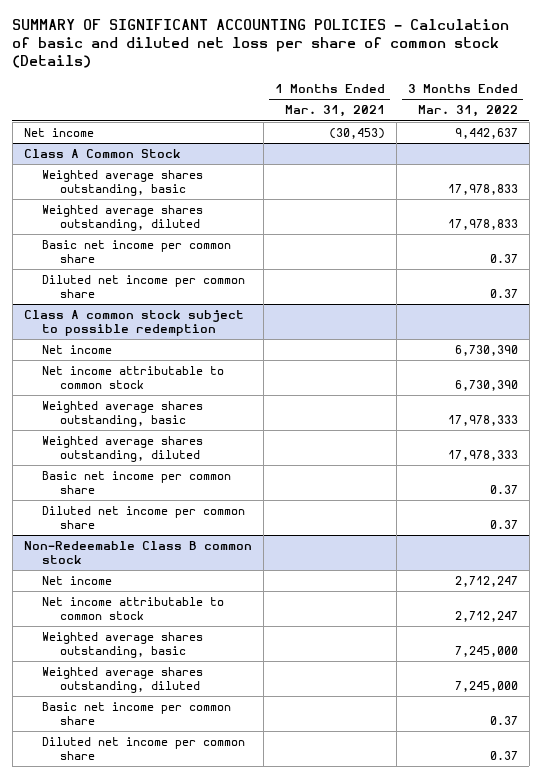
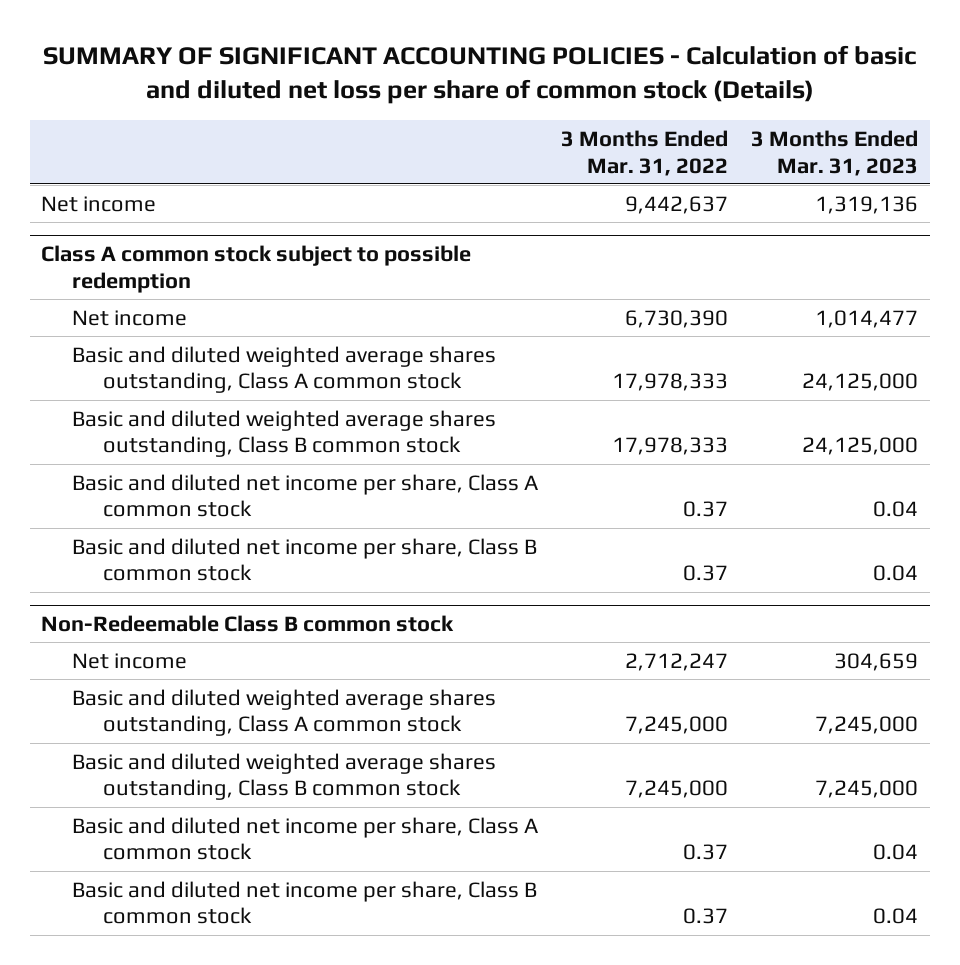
- | 1 Months Ended Mar. 31, 2021 | 3 Months Ended Mar. 31, 2022
+ | 3 Months Ended Mar. 31, 2022 | 3 Months Ended Mar. 31, 2023
- Class A Common Stock
- Weighted average shares outstanding, basic | | 17,978,833
- Weighted average shares outstanding, diluted | | 17,978,833
- Basic net income per common share | | 0.37
- Diluted net income per common share | | 0.37
@ Class A common stock subject to possible redemption
- Net income attributable to common stock | | 6,730,390
- Weighted average shares outstanding, basic | | 17,978,333
- Weighted average shares outstanding, diluted | | 17,978,333
- Basic net income per common share | | 0.37
- Diluted net income per common share | | 0.37
+ Basic and diluted weighted average shares outstanding, Class A common stock | 17,978,333 | 24,125,000
+ Basic and diluted weighted average shares outstanding, Class B common stock | 17,978,333 | 24,125,000
+ Basic and diluted net income per share, Class A common stock | 0.37 | 0.04
+ Basic and diluted net income per share, Class B common stock | 0.37 | 0.04
@ Non-Redeemable Class B common stock
- Net income attributable to common stock | | 2,712,247
- Weighted average shares outstanding, basic | | 7,245,000
- Weighted average shares outstanding, diluted | | 7,245,000
- Basic net income per common share | | 0.37
- Diluted net income per common share | | 0.37
+ Basic and diluted weighted average shares outstanding, Class A common stock | 7,245,000 | 7,245,000
+ Basic and diluted weighted average shares outstanding, Class B common stock | 7,245,000 | 7,245,000
+ Basic and diluted net income per share, Class A common stock | 0.37 | 0.04
+ Basic and diluted net income per share, Class B common stock | 0.37 | 0.04

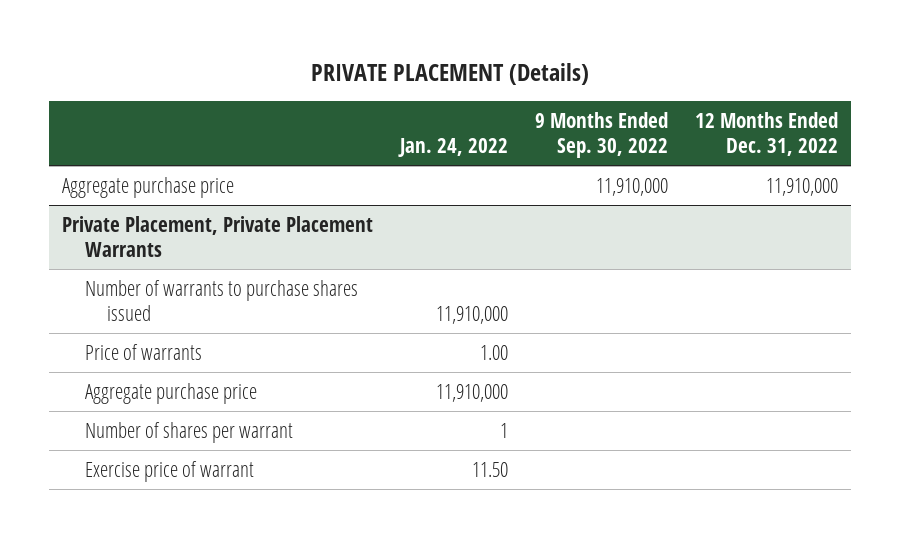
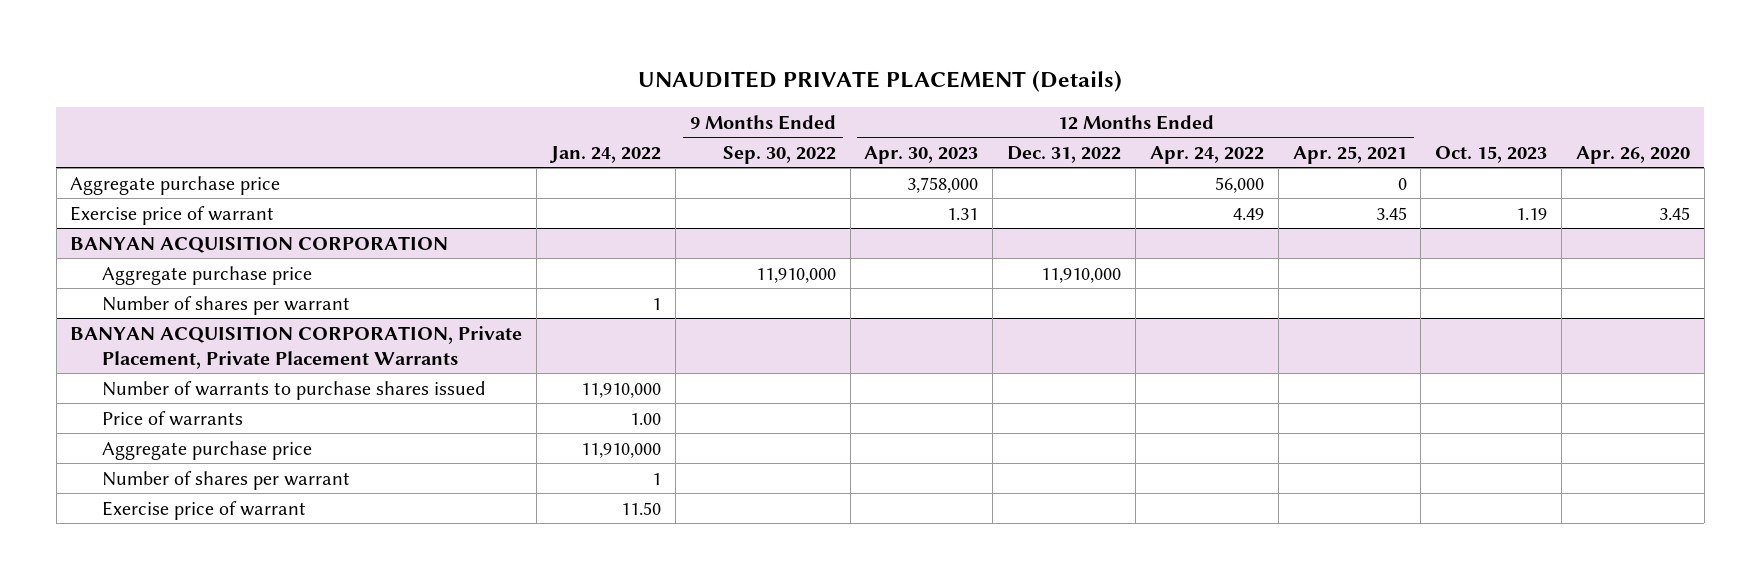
- PRIVATE PLACEMENT (Details)
+ UNAUDITED PRIVATE PLACEMENT (Details)
- | Jan. 24, 2022 | 9 Months Ended Sep. 30, 2022 | 12 Months Ended Dec. 31, 2022
+ | Jan. 24, 2022 | 9 Months Ended Sep. 30, 2022 | 12 Months Ended Apr. 30, 2023 | 12 Months Ended Dec. 31, 2022 | 12 Months Ended Apr. 24, 2022 | 12 Months Ended Apr. 25, 2021 | Oct. 15, 2023 | Apr. 26, 2020
+ Aggregate purchase price | | | 3,758,000 | | 56,000 | 0 | |
+ Exercise price of warrant | | | 1.31 | | 4.49 | 3.45 | 1.19 | 3.45
+ BANYAN ACQUISITION CORPORATION
- Private Placement, Private Placement Warrants
+ Number of shares per warrant | 1 | | | | | | |
+ BANYAN ACQUISITION CORPORATION, Private Placement, Private Placement Warrants

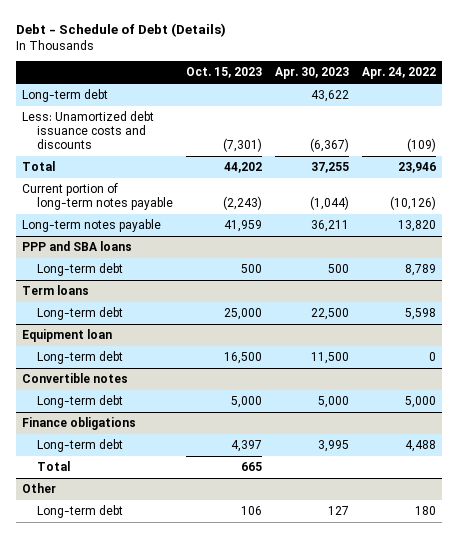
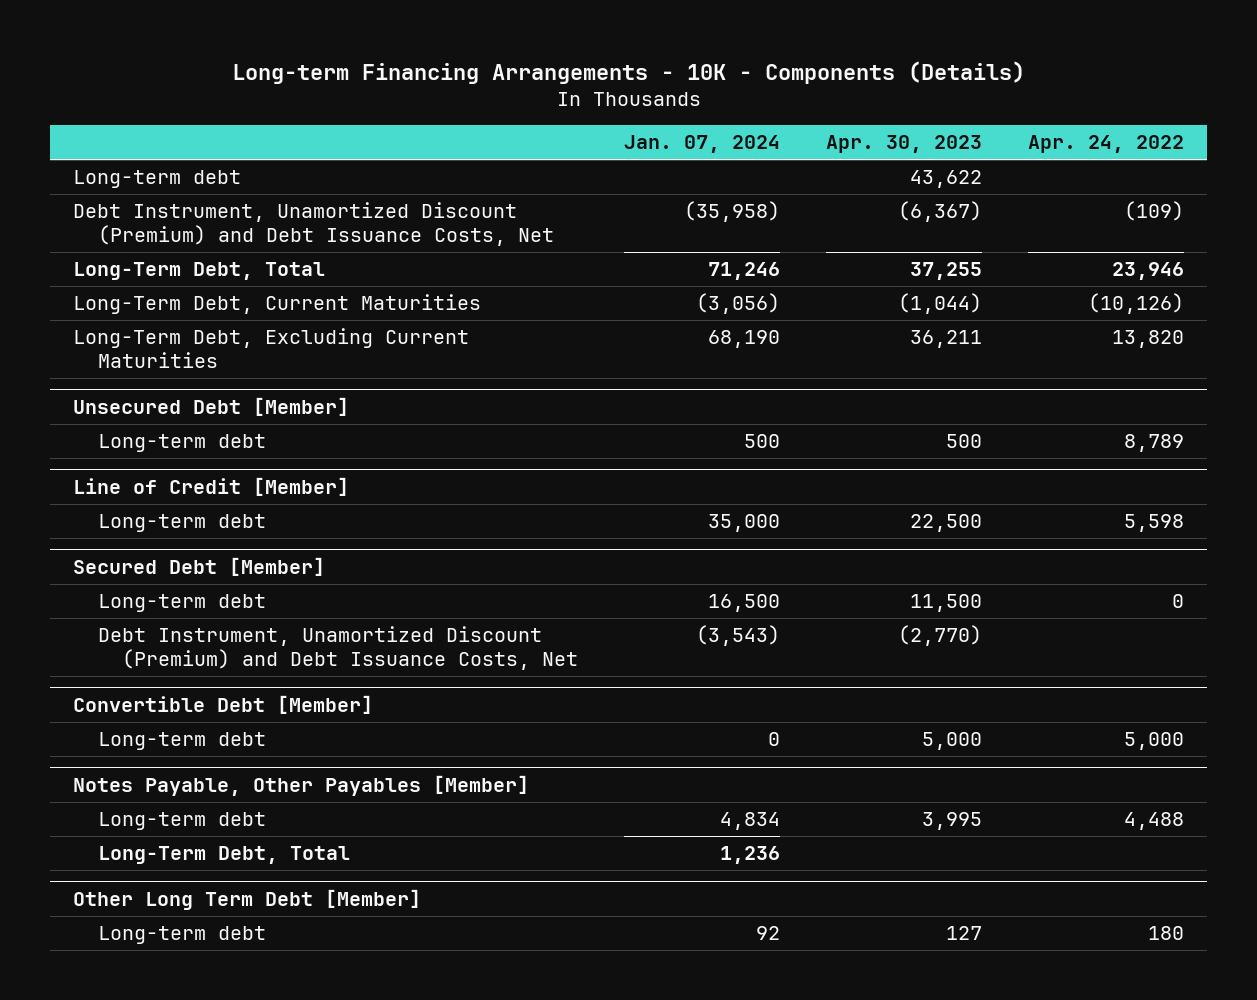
- Debt - Schedule of Debt (Details)
+ Long-term Financing Arrangements - 10K - Components (Details)
- | Oct. 15, 2023 | Apr. 30, 2023 | Apr. 24, 2022
+ | Jan. 07, 2024 | Apr. 30, 2023 | Apr. 24, 2022
- Less: Unamortized debt issuance costs and discounts | (7,301) | (6,367) | (109)
- Total | 44,202 | 37,255 | 23,946
- Current portion of long-term notes payable | (2,243) | (1,044) | (10,126)
- Long-term notes payable | 41,959 | 36,211 | 13,820
- PPP and SBA loans
+ Debt Instrument, Unamortized Discount (Premium) and Debt Issuance Costs, Net | (35,958) | (6,367) | (109)
+ Long-Term Debt, Total | 71,246 | 37,255 | 23,946
+ Long-Term Debt, Current Maturities | (3,056) | (1,044) | (10,126)
+ Long-Term Debt, Excluding Current Maturities | 68,190 | 36,211 | 13,820
+ Unsecured Debt [Member]
- Term loans
+ Line of Credit [Member]
- Equipment loan
+ Secured Debt [Member]
- Convertible notes
+ Debt Instrument, Unamortized Discount (Premium) and Debt Issuance Costs, Net | (3,543) | (2,770) |
+ Convertible Debt [Member]
- Finance obligations
+ Notes Payable, Other Payables [Member]
- Total | 665 | |
- Other
+ Long-Term Debt, Total | 1,236 | |
+ Other Long Term Debt [Member]

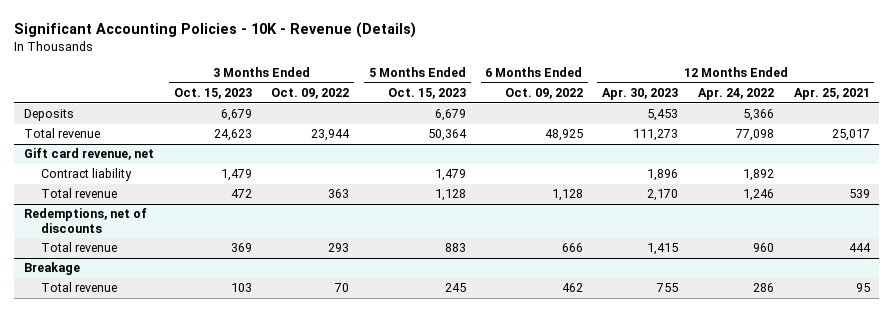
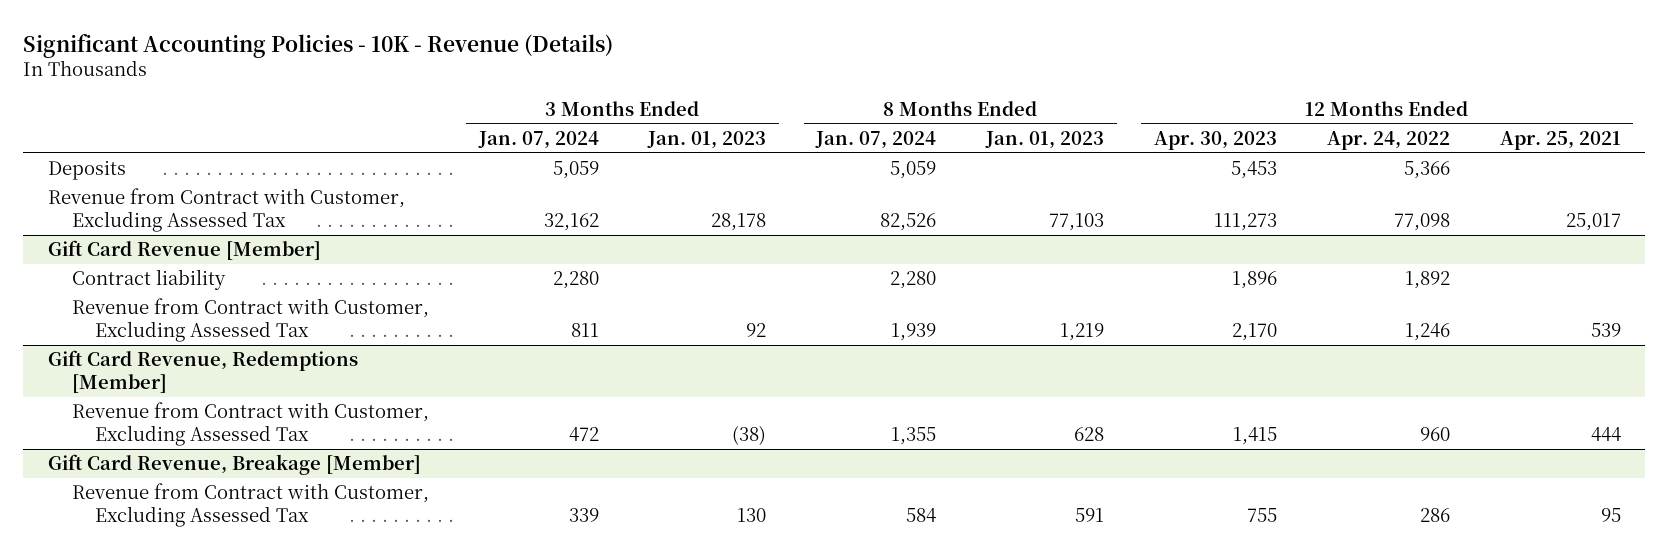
- | 3 Months Ended Oct. 15, 2023 | 3 Months Ended Oct. 09, 2022 | 5 Months Ended Oct. 15, 2023 | 6 Months Ended Oct. 09, 2022 | 12 Months Ended Apr. 30, 2023 | 12 Months Ended Apr. 24, 2022 | 12 Months Ended Apr. 25, 2021
+ | 3 Months Ended Jan. 07, 2024 | 3 Months Ended Jan. 01, 2023 | 8 Months Ended Jan. 07, 2024 | 8 Months Ended Jan. 01, 2023 | 12 Months Ended Apr. 30, 2023 | 12 Months Ended Apr. 24, 2022 | 12 Months Ended Apr. 25, 2021
- Total revenue | 24,623 | 23,944 | 50,364 | 48,925 | 111,273 | 77,098 | 25,017
- Gift card revenue, net
+ Revenue from Contract with Customer, Excluding Assessed Tax | 32,162 | 28,178 | 82,526 | 77,103 | 111,273 | 77,098 | 25,017
+ Gift Card Revenue [Member]
- Total revenue | 472 | 363 | 1,128 | 1,128 | 2,170 | 1,246 | 539
- Redemptions, net of discounts
- Total revenue | 369 | 293 | 883 | 666 | 1,415 | 960 | 444
- Breakage
- Total revenue | 103 | 70 | 245 | 462 | 755 | 286 | 95
+ Revenue from Contract with Customer, Excluding Assessed Tax | 811 | 92 | 1,939 | 1,219 | 2,170 | 1,246 | 539
+ Gift Card Revenue, Redemptions [Member]
+ Revenue from Contract with Customer, Excluding Assessed Tax | 472 | (38) | 1,355 | 628 | 1,415 | 960 | 444
+ Gift Card Revenue, Breakage [Member]
+ Revenue from Contract with Customer, Excluding Assessed Tax | 339 | 130 | 584 | 591 | 755 | 286 | 95

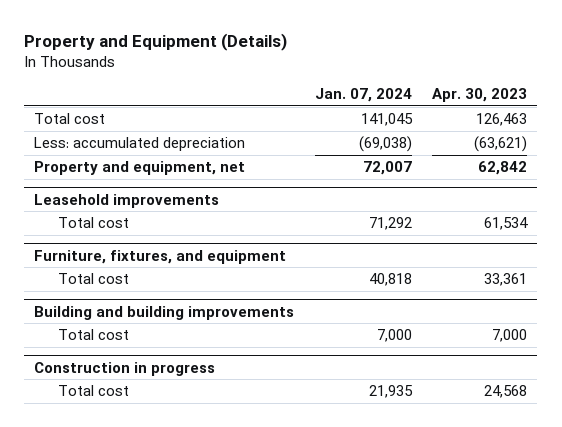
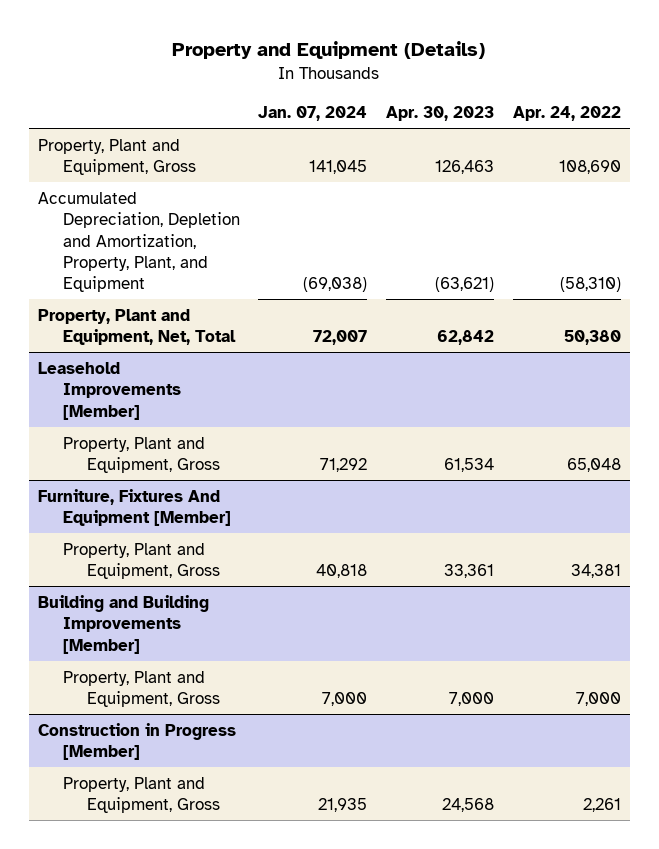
- | Jan. 07, 2024 | Apr. 30, 2023
+ | Jan. 07, 2024 | Apr. 30, 2023 | Apr. 24, 2022
- Total cost | 141,045 | 126,463
- Less: accumulated depreciation | (69,038) | (63,621)
- Property and equipment, net | 72,007 | 62,842
- Leasehold improvements
- Total cost | 71,292 | 61,534
- Furniture, fixtures, and equipment
- Total cost | 40,818 | 33,361
- Building and building improvements
- Total cost | 7,000 | 7,000
- Construction in progress
- Total cost | 21,935 | 24,568
+ Property, Plant and Equipment, Gross | 141,045 | 126,463 | 108,690
+ Accumulated Depreciation, Depletion and Amortization, Property, Plant, and Equipment | (69,038) | (63,621) | (58,310)
+ Property, Plant and Equipment, Net, Total | 72,007 | 62,842 | 50,380
+ Leasehold Improvements [Member]
+ Property, Plant and Equipment, Gross | 71,292 | 61,534 | 65,048
+ Furniture, Fixtures And Equipment [Member]
+ Property, Plant and Equipment, Gross | 40,818 | 33,361 | 34,381
+ Building and Building Improvements [Member]
+ Property, Plant and Equipment, Gross | 7,000 | 7,000 | 7,000
+ Construction in Progress [Member]
+ Property, Plant and Equipment, Gross | 21,935 | 24,568 | 2,261

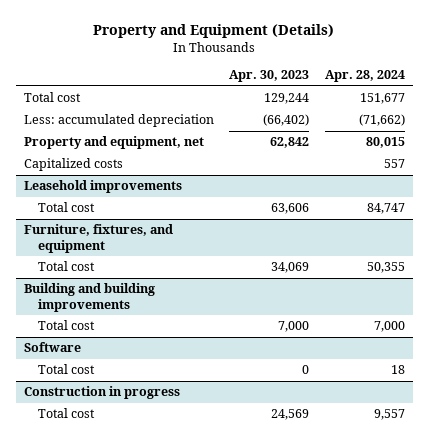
- | Jan. 07, 2024 | Apr. 30, 2023 | Apr. 24, 2022
+ | Apr. 30, 2023 | Apr. 28, 2024
- Property, Plant and Equipment, Gross | 141,045 | 126,463 | 108,690
- Accumulated Depreciation, Depletion and Amortization, Property, Plant, and Equipment | (69,038) | (63,621) | (58,310)
- Property, Plant and Equipment, Net, Total | 72,007 | 62,842 | 50,380
- Leasehold Improvements [Member]
- Property, Plant and Equipment, Gross | 71,292 | 61,534 | 65,048
- Furniture, Fixtures And Equipment [Member]
- Property, Plant and Equipment, Gross | 40,818 | 33,361 | 34,381
- Building and Building Improvements [Member]
- Property, Plant and Equipment, Gross | 7,000 | 7,000 | 7,000
- Construction in Progress [Member]
- Property, Plant and Equipment, Gross | 21,935 | 24,568 | 2,261
+ Total cost | 129,244 | 151,677
+ Less: accumulated depreciation | (66,402) | (71,662)
+ Property and equipment, net | 62,842 | 80,015
+ Capitalized costs | | 557
+ Leasehold improvements
+ Total cost | 63,606 | 84,747
+ Furniture, fixtures, and equipment
+ Total cost | 34,069 | 50,355
+ Building and building improvements
+ Total cost | 7,000 | 7,000
+ Software
+ Total cost | 0 | 18
+ Construction in progress
+ Total cost | 24,569 | 9,557

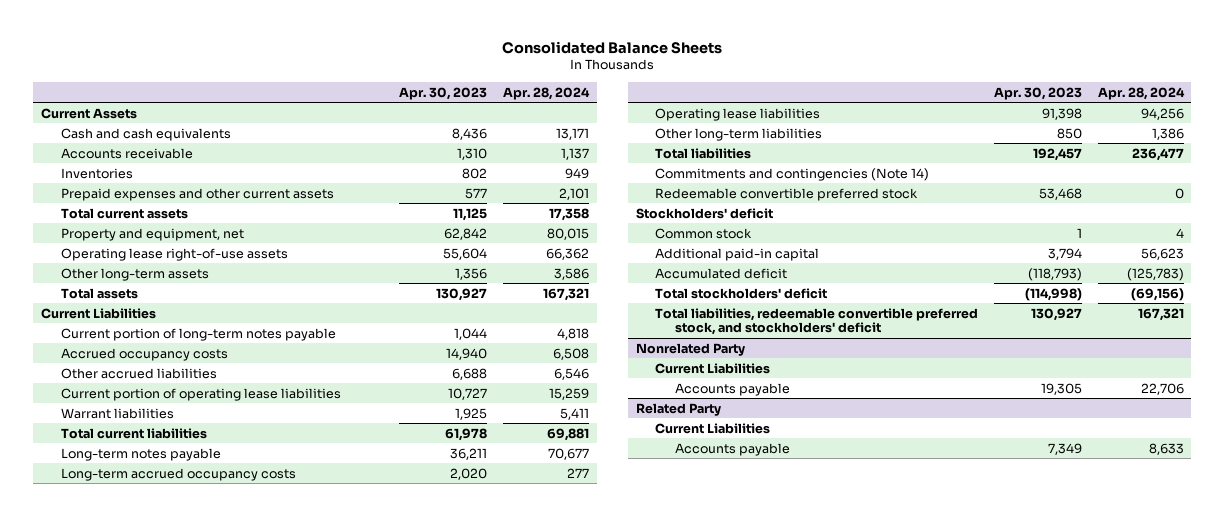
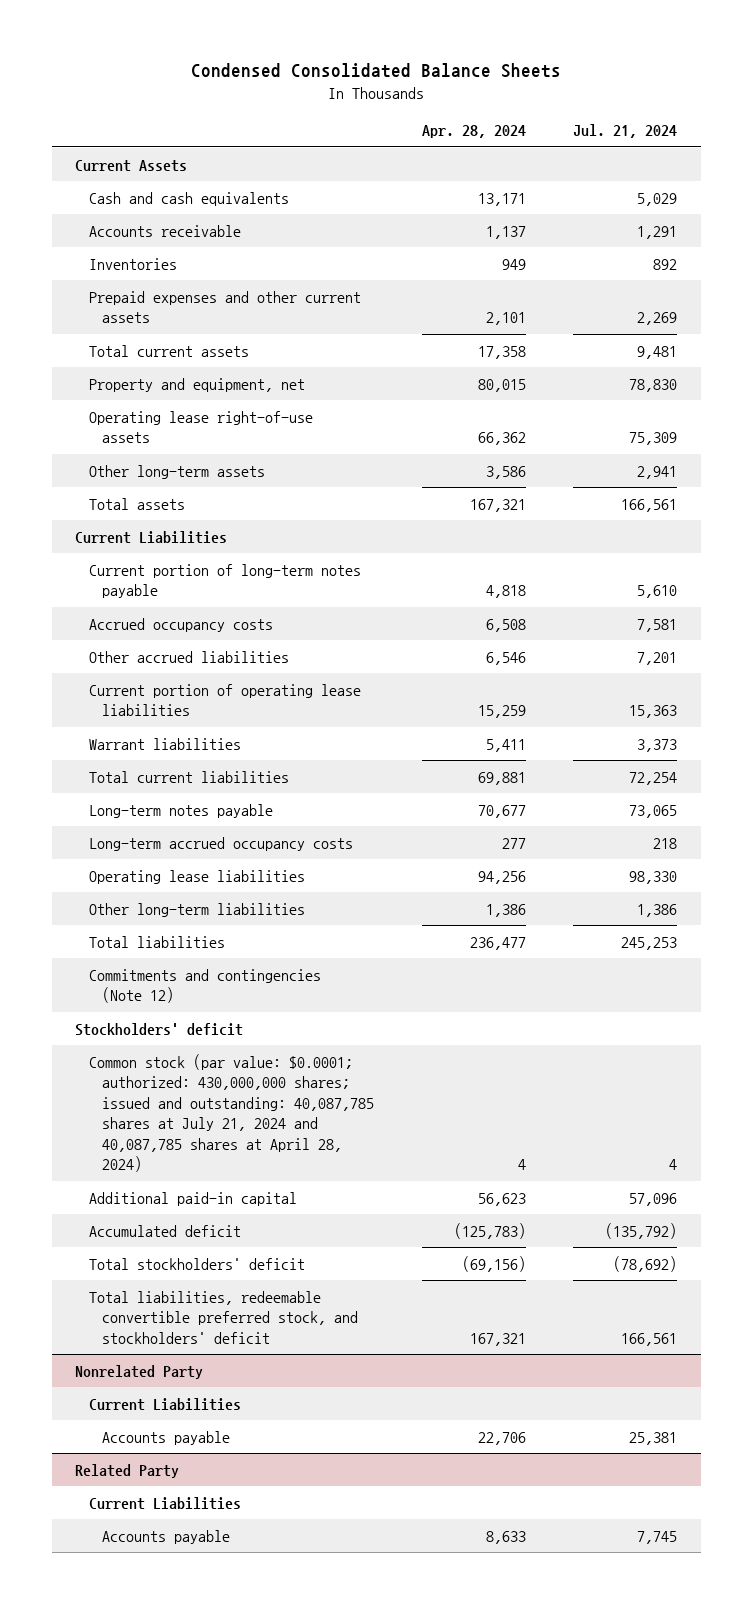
- Consolidated Balance Sheets
+ Condensed Consolidated Balance Sheets
- | Apr. 30, 2023 | Apr. 28, 2024
+ | Apr. 28, 2024 | Jul. 21, 2024
- Commitments and contingencies (Note 14)
- Redeemable convertible preferred stock | 53,468 | 0
+ Commitments and contingencies (Note 12)
- Common stock | 1 | 4
+ Common stock (par value: $0.0001; authorized: 430,000,000 shares; issued and outstanding: 40,087,785 shares at July 21, 2024 and 40,087,785 shares at April 28, 2024) | 4 | 4

